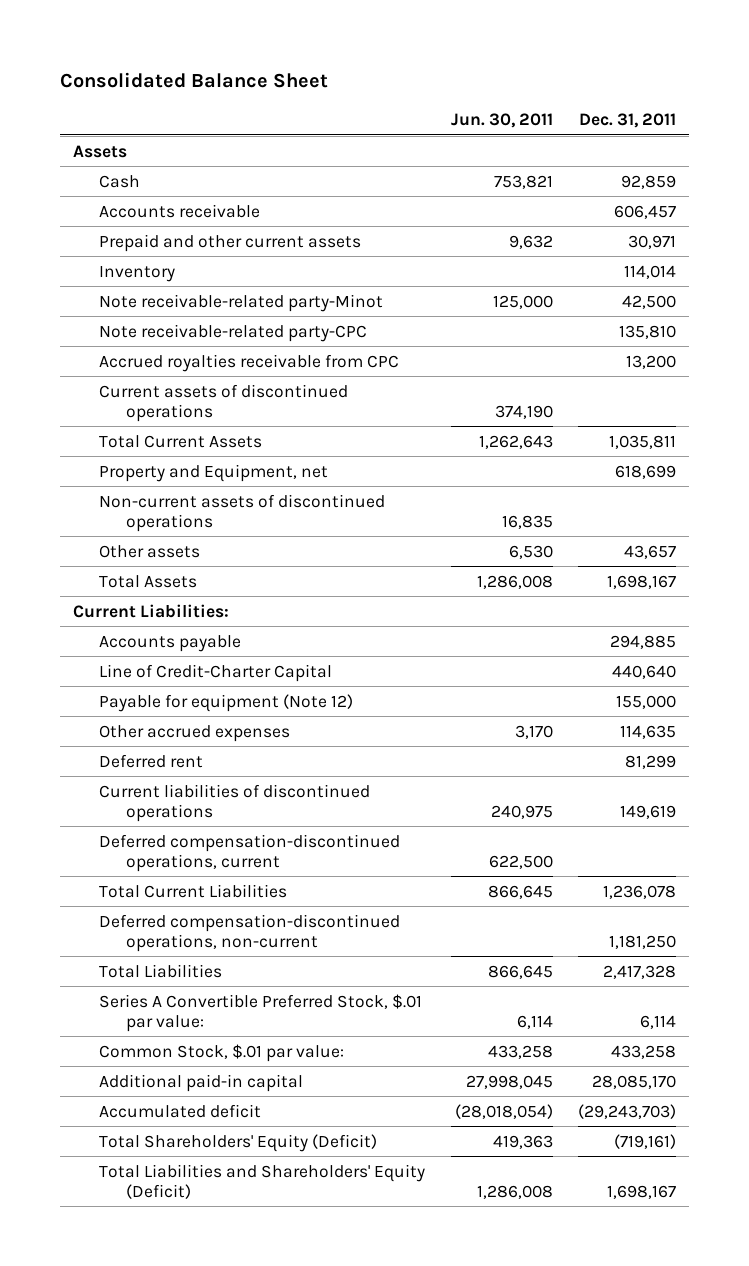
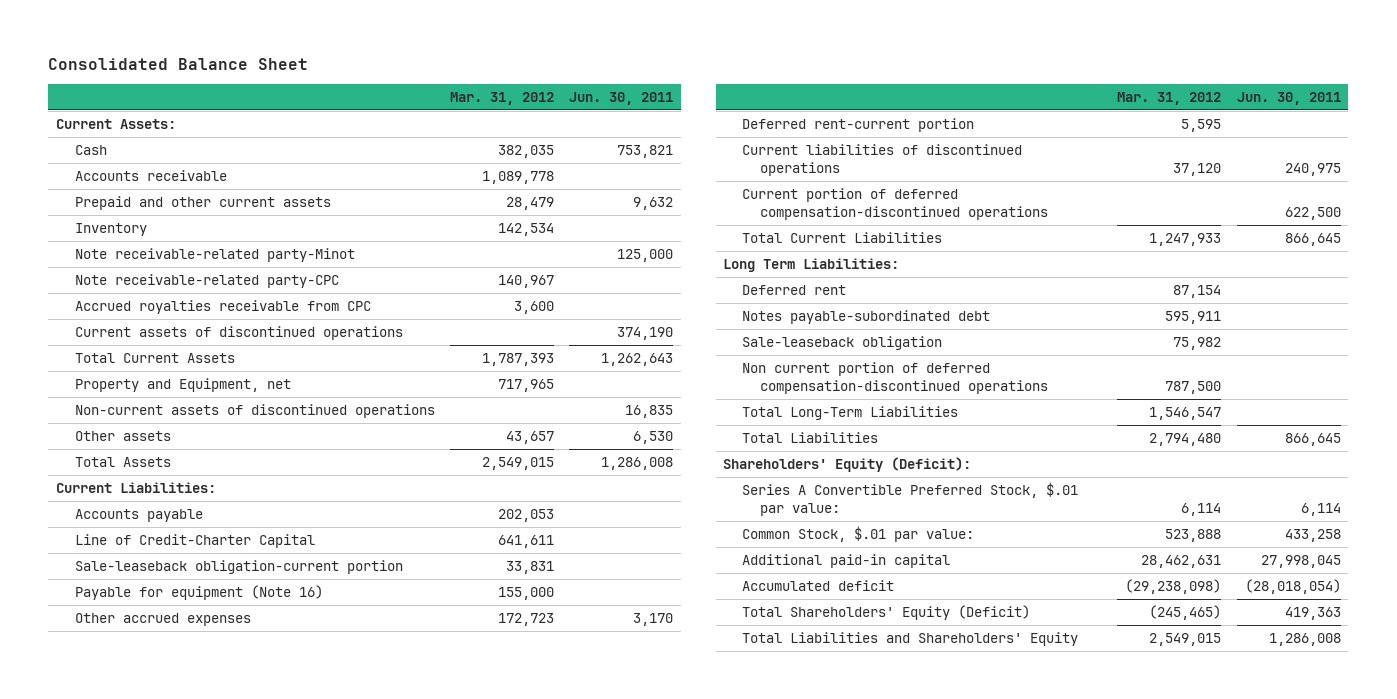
- | Jun. 30, 2011 | Dec. 31, 2011
+ | Mar. 31, 2012 | Jun. 30, 2011
- Assets
+ Current Assets:
- Payable for equipment (Note 12) | | 155,000
+ Sale-leaseback obligation-current portion | 33,831 |
+ Payable for equipment (Note 16) | 155,000 |
+ Deferred rent-current portion | 5,595 |
- Deferred compensation-discontinued operations, current | 622,500 |
+ Current portion of deferred compensation-discontinued operations | | 622,500
- Deferred compensation-discontinued operations, non-current | | 1,181,250
+ Long Term Liabilities:
moved down: Deferred rent | 87,154 |
+ Notes payable-subordinated debt | 595,911 |
+ Sale-leaseback obligation | 75,982 |
+ Non current portion of deferred compensation-discontinued operations | 787,500 |
+ Total Long-Term Liabilities | 1,546,547 |
+ Shareholders' Equity (Deficit):
- Total Liabilities and Shareholders' Equity (Deficit) | 1,286,008 | 1,698,167
+ Total Liabilities and Shareholders' Equity | 2,549,015 | 1,286,008

